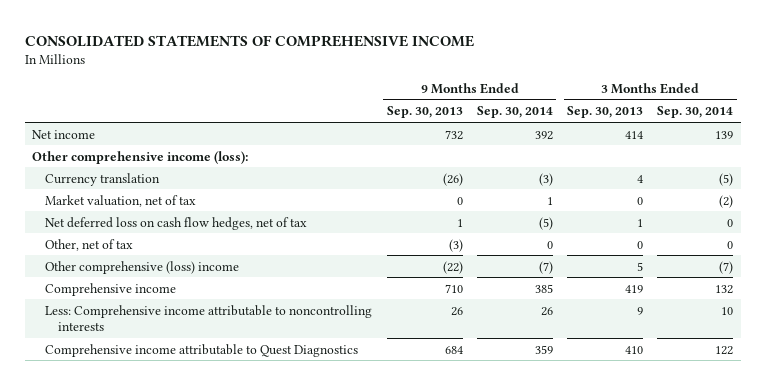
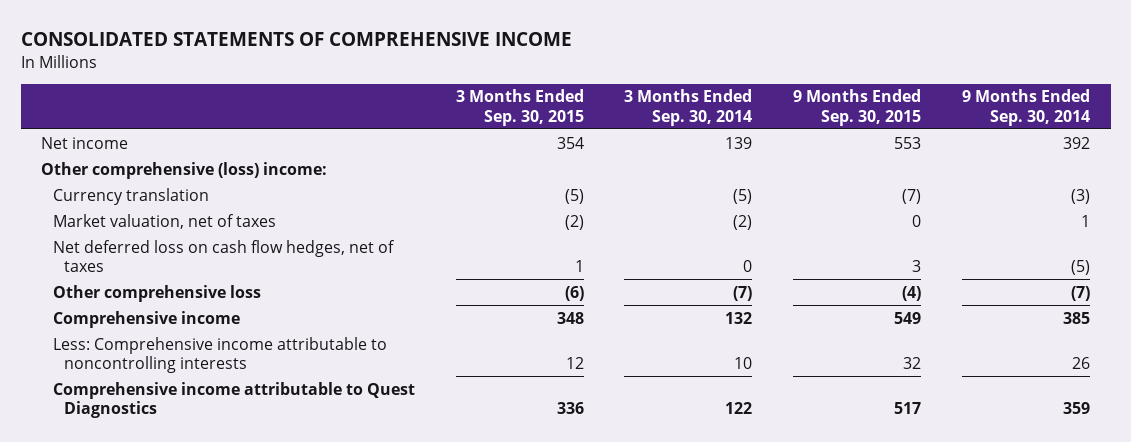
- | 9 Months Ended Sep. 30, 2013 | 9 Months Ended Sep. 30, 2014 | 3 Months Ended Sep. 30, 2013 | 3 Months Ended Sep. 30, 2014
+ | 3 Months Ended Sep. 30, 2015 | 3 Months Ended Sep. 30, 2014 | 9 Months Ended Sep. 30, 2015 | 9 Months Ended Sep. 30, 2014
- Other comprehensive income (loss):
+ Other comprehensive (loss) income:
- Market valuation, net of tax | 0 | 1 | 0 | (2)
- Net deferred loss on cash flow hedges, net of tax | 1 | (5) | 1 | 0
- Other, net of tax | (3) | 0 | 0 | 0
- Other comprehensive (loss) income | (22) | (7) | 5 | (7)
+ Market valuation, net of taxes | (2) | (2) | 0 | 1
+ Net deferred loss on cash flow hedges, net of taxes | 1 | 0 | 3 | (5)
+ Other comprehensive loss | (6) | (7) | (4) | (7)

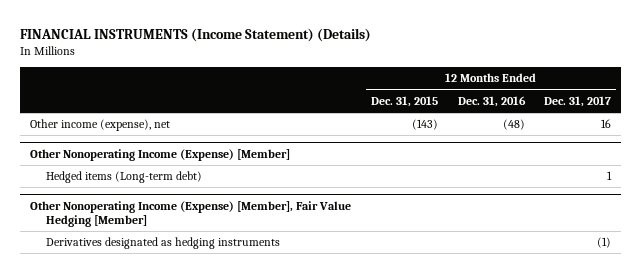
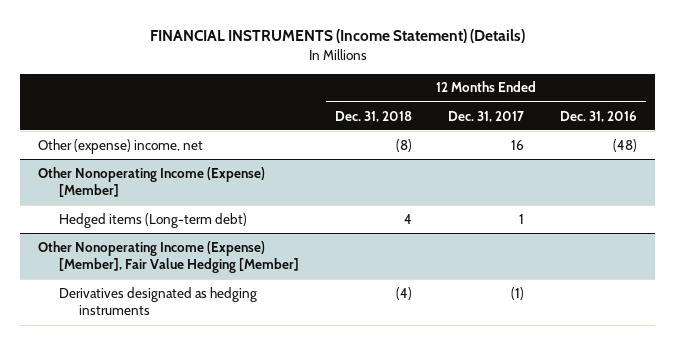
- | 12 Months Ended Dec. 31, 2015 | 12 Months Ended Dec. 31, 2016 | 12 Months Ended Dec. 31, 2017
+ | 12 Months Ended Dec. 31, 2018 | 12 Months Ended Dec. 31, 2017 | 12 Months Ended Dec. 31, 2016
- Other income (expense), net | (143) | (48) | 16
+ Other (expense) income, net | (8) | 16 | (48)

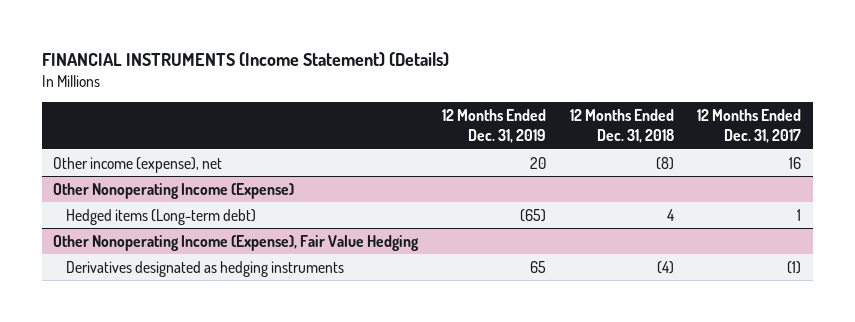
- | 12 Months Ended Dec. 31, 2018 | 12 Months Ended Dec. 31, 2017 | 12 Months Ended Dec. 31, 2016
+ | 12 Months Ended Dec. 31, 2019 | 12 Months Ended Dec. 31, 2018 | 12 Months Ended Dec. 31, 2017
- Other (expense) income, net | (8) | 16 | (48)
- Other Nonoperating Income (Expense) [Member]
+ Other income (expense), net | 20 | (8) | 16
+ Other Nonoperating Income (Expense)
- Other Nonoperating Income (Expense) [Member], Fair Value Hedging [Member]
+ Other Nonoperating Income (Expense), Fair Value Hedging

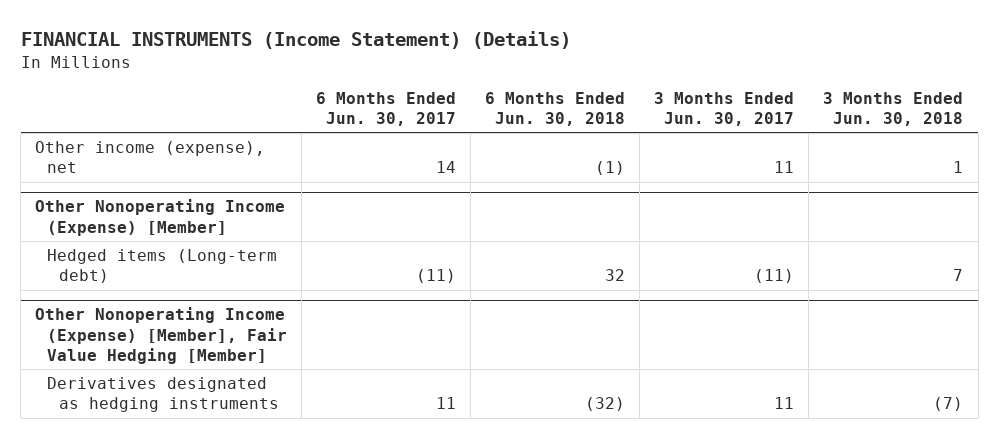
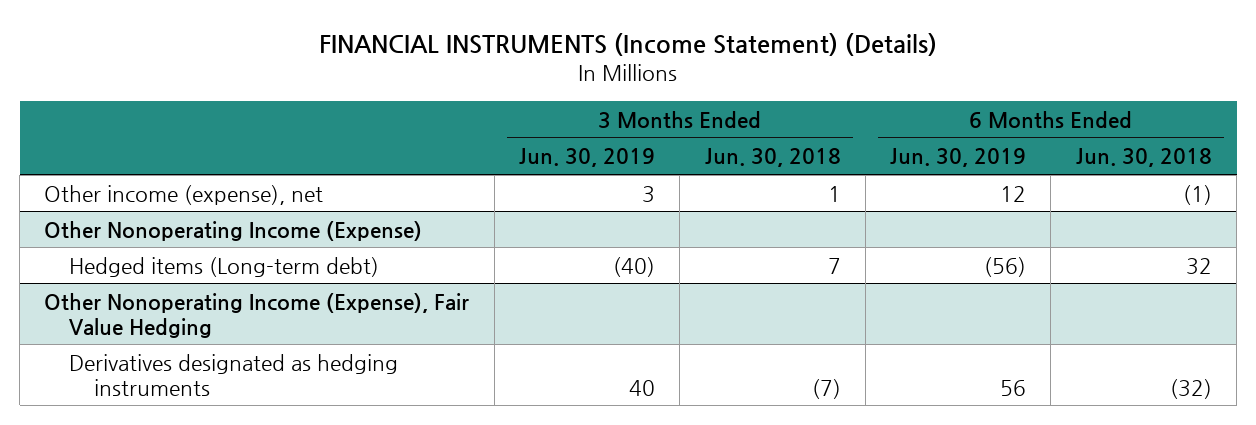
- | 6 Months Ended Jun. 30, 2017 | 6 Months Ended Jun. 30, 2018 | 3 Months Ended Jun. 30, 2017 | 3 Months Ended Jun. 30, 2018
+ | 3 Months Ended Jun. 30, 2019 | 3 Months Ended Jun. 30, 2018 | 6 Months Ended Jun. 30, 2019 | 6 Months Ended Jun. 30, 2018
- Other Nonoperating Income (Expense) [Member]
+ Other Nonoperating Income (Expense)
- Other Nonoperating Income (Expense) [Member], Fair Value Hedging [Member]
+ Other Nonoperating Income (Expense), Fair Value Hedging

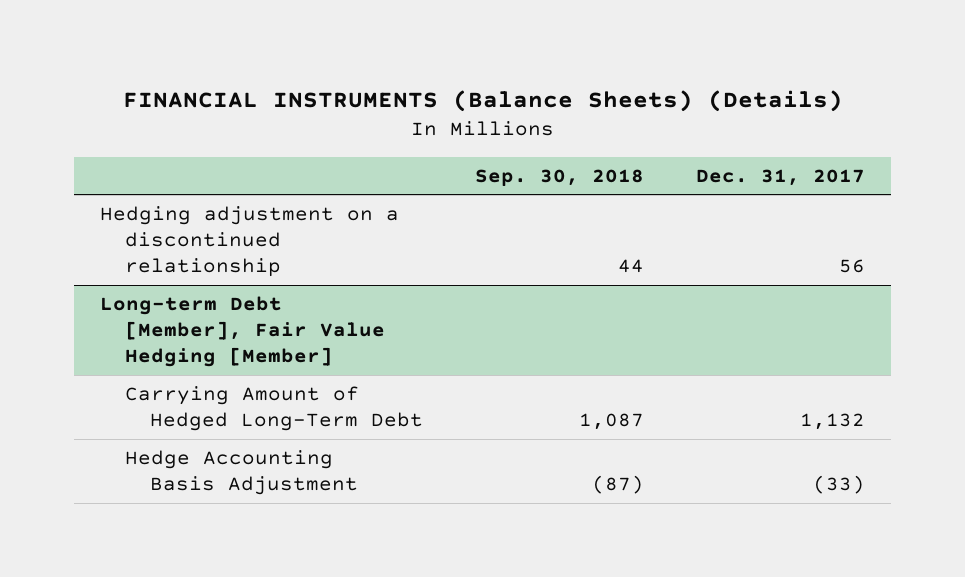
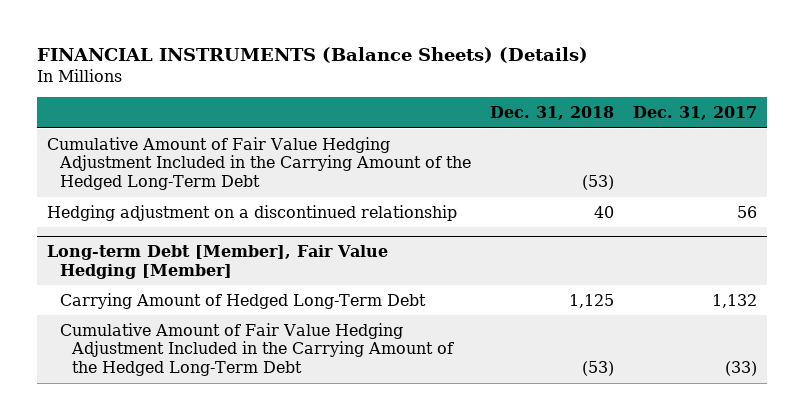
- | Sep. 30, 2018 | Dec. 31, 2017
+ | Dec. 31, 2018 | Dec. 31, 2017
+ Cumulative Amount of Fair Value Hedging Adjustment Included in the Carrying Amount of the Hedged Long-Term Debt | (53) |
@ Long-term Debt [Member], Fair Value Hedging [Member]
- Hedge Accounting Basis Adjustment | (87) | (33)
+ Cumulative Amount of Fair Value Hedging Adjustment Included in the Carrying Amount of the Hedged Long-Term Debt | (53) | (33)

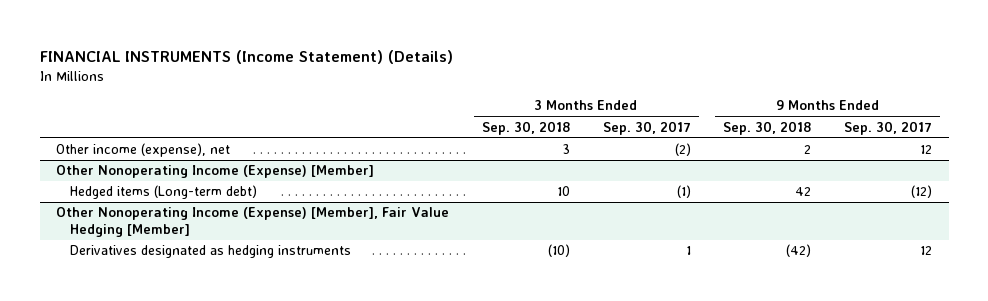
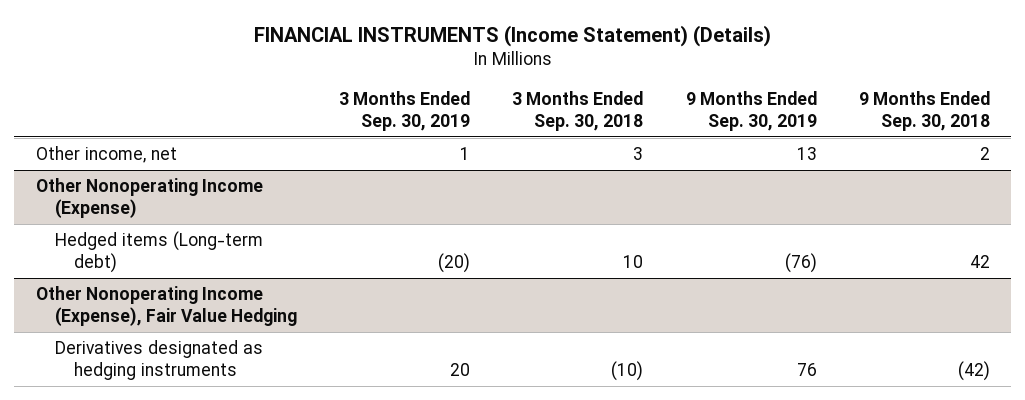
- | 3 Months Ended Sep. 30, 2018 | 3 Months Ended Sep. 30, 2017 | 9 Months Ended Sep. 30, 2018 | 9 Months Ended Sep. 30, 2017
+ | 3 Months Ended Sep. 30, 2019 | 3 Months Ended Sep. 30, 2018 | 9 Months Ended Sep. 30, 2019 | 9 Months Ended Sep. 30, 2018
- Other income (expense), net | 3 | (2) | 2 | 12
- Other Nonoperating Income (Expense) [Member]
+ Other income, net | 1 | 3 | 13 | 2
+ Other Nonoperating Income (Expense)
- Other Nonoperating Income (Expense) [Member], Fair Value Hedging [Member]
+ Other Nonoperating Income (Expense), Fair Value Hedging

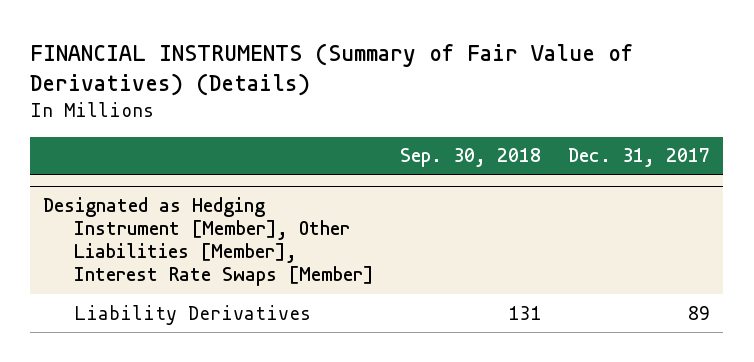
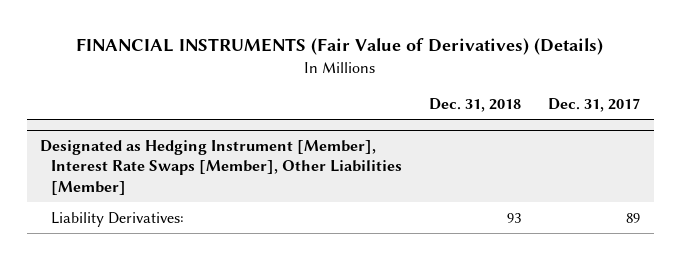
- FINANCIAL INSTRUMENTS (Summary of Fair Value of Derivatives) (Details)
+ FINANCIAL INSTRUMENTS (Fair Value of Derivatives) (Details)
- | Sep. 30, 2018 | Dec. 31, 2017
+ | Dec. 31, 2018 | Dec. 31, 2017
- Designated as Hedging Instrument [Member], Other Liabilities [Member], Interest Rate Swaps [Member]
- Liability Derivatives | 131 | 89
+ Designated as Hedging Instrument [Member], Interest Rate Swaps [Member], Other Liabilities [Member]
+ Liability Derivatives: | 93 | 89

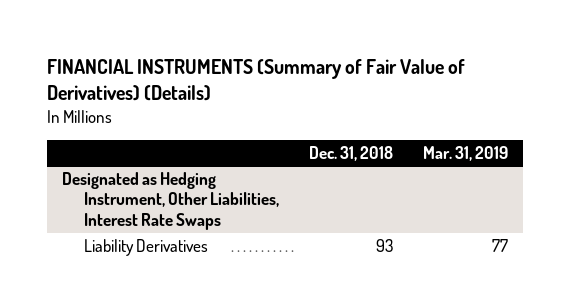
- FINANCIAL INSTRUMENTS (Fair Value of Derivatives) (Details)
+ FINANCIAL INSTRUMENTS (Summary of Fair Value of Derivatives) (Details)
- | Dec. 31, 2018 | Dec. 31, 2017
+ | Dec. 31, 2018 | Mar. 31, 2019
- Designated as Hedging Instrument [Member], Interest Rate Swaps [Member], Other Liabilities [Member]
- Liability Derivatives: | 93 | 89
+ Designated as Hedging Instrument, Other Liabilities, Interest Rate Swaps
+ Liability Derivatives | 93 | 77

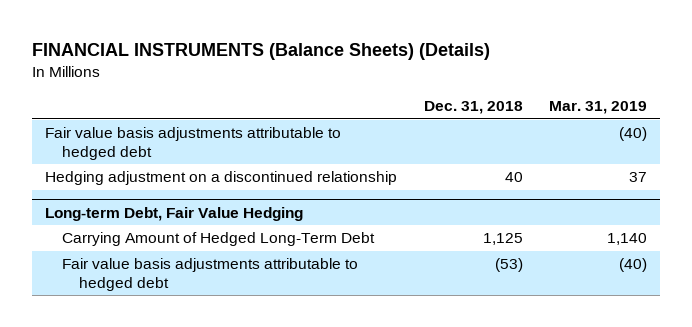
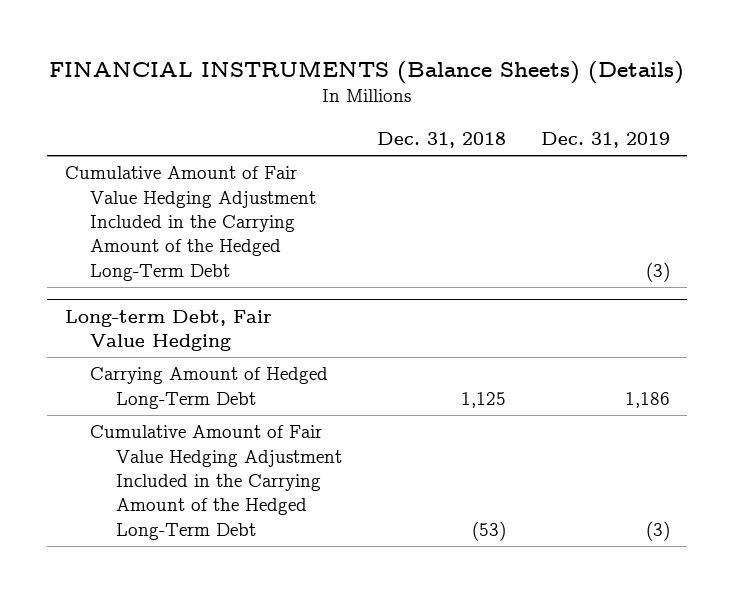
- | Dec. 31, 2018 | Mar. 31, 2019
+ | Dec. 31, 2018 | Dec. 31, 2019
- Fair value basis adjustments attributable to hedged debt | | (40)
- Hedging adjustment on a discontinued relationship | 40 | 37
+ Cumulative Amount of Fair Value Hedging Adjustment Included in the Carrying Amount of the Hedged Long-Term Debt | | (3)
@ Long-term Debt, Fair Value Hedging
- Fair value basis adjustments attributable to hedged debt | (53) | (40)
+ Cumulative Amount of Fair Value Hedging Adjustment Included in the Carrying Amount of the Hedged Long-Term Debt | (53) | (3)

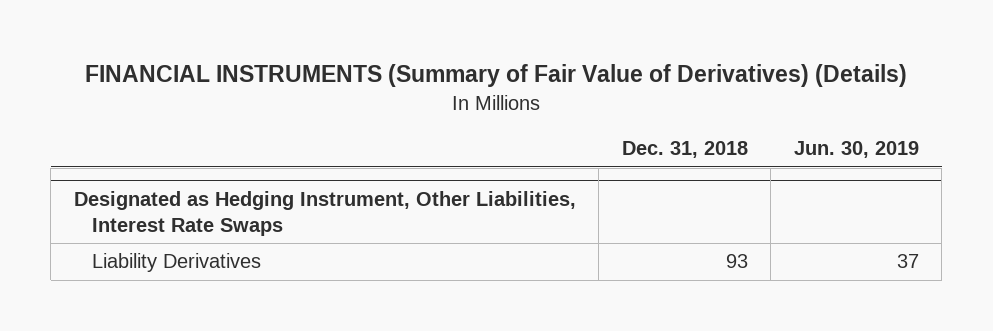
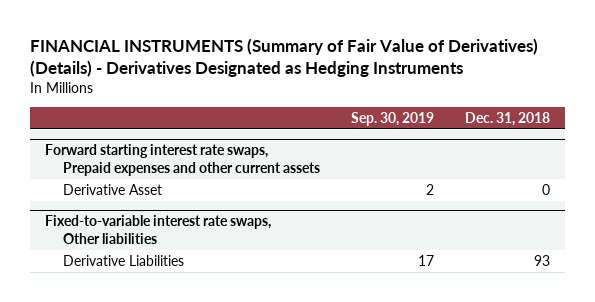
- FINANCIAL INSTRUMENTS (Summary of Fair Value of Derivatives) (Details)
+ FINANCIAL INSTRUMENTS (Summary of Fair Value of Derivatives) (Details) - Derivatives Designated as Hedging Instruments
- | Dec. 31, 2018 | Jun. 30, 2019
+ | Sep. 30, 2019 | Dec. 31, 2018
- Designated as Hedging Instrument, Other Liabilities, Interest Rate Swaps
- Liability Derivatives | 93 | 37
+ Forward starting interest rate swaps, Prepaid expenses and other current assets
+ Derivative Asset | 2 | 0
+ Fixed-to-variable interest rate swaps, Other liabilities
+ Derivative Liabilities | 17 | 93

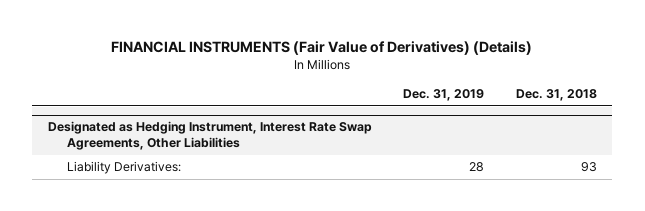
- FINANCIAL INSTRUMENTS (Summary of Fair Value of Derivatives) (Details) - Derivatives Designated as Hedging Instruments
+ FINANCIAL INSTRUMENTS (Fair Value of Derivatives) (Details)
- | Sep. 30, 2019 | Dec. 31, 2018
+ | Dec. 31, 2019 | Dec. 31, 2018
- Forward starting interest rate swaps, Prepaid expenses and other current assets
- Derivative Asset | 2 | 0
- Fixed-to-variable interest rate swaps, Other liabilities
- Derivative Liabilities | 17 | 93
+ Designated as Hedging Instrument, Interest Rate Swap Agreements, Other Liabilities
+ Liability Derivatives: | 28 | 93

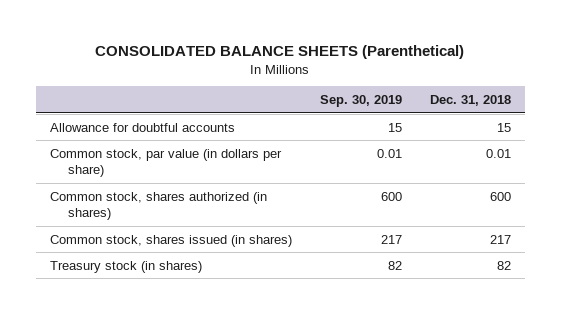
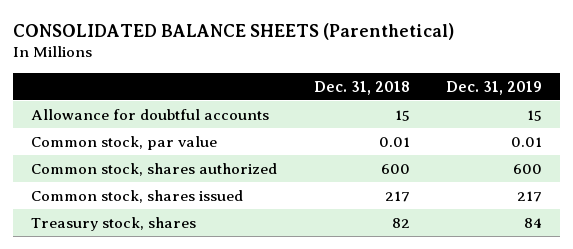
- | Sep. 30, 2019 | Dec. 31, 2018
+ | Dec. 31, 2018 | Dec. 31, 2019
- Common stock, par value (in dollars per share) | 0.01 | 0.01
- Common stock, shares authorized (in shares) | 600 | 600
- Common stock, shares issued (in shares) | 217 | 217
- Treasury stock (in shares) | 82 | 82
+ Common stock, par value | 0.01 | 0.01
+ Common stock, shares authorized | 600 | 600
+ Common stock, shares issued | 217 | 217
+ Treasury stock, shares | 82 | 84

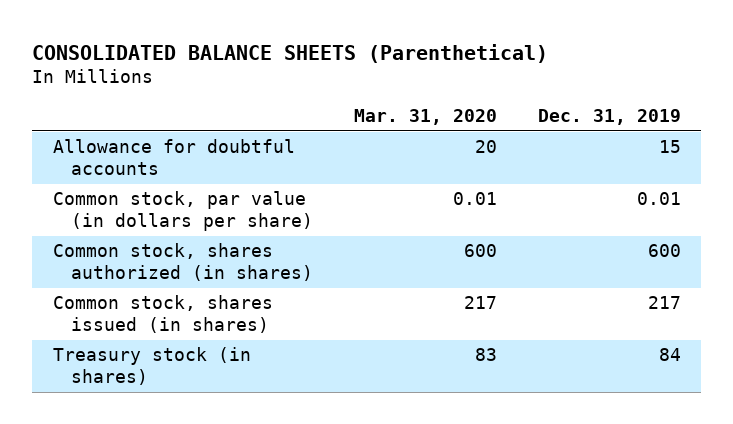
- | Dec. 31, 2018 | Dec. 31, 2019
+ | Mar. 31, 2020 | Dec. 31, 2019
- Common stock, par value | 0.01 | 0.01
- Common stock, shares authorized | 600 | 600
- Common stock, shares issued | 217 | 217
- Treasury stock, shares | 82 | 84
+ Common stock, par value (in dollars per share) | 0.01 | 0.01
+ Common stock, shares authorized (in shares) | 600 | 600
+ Common stock, shares issued (in shares) | 217 | 217
+ Treasury stock (in shares) | 83 | 84

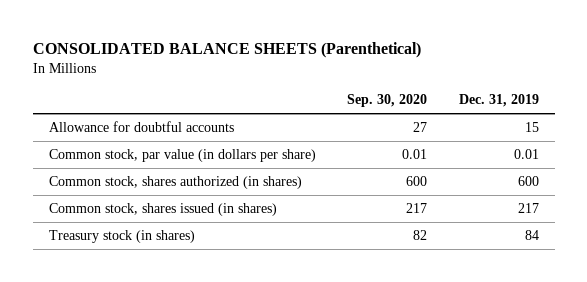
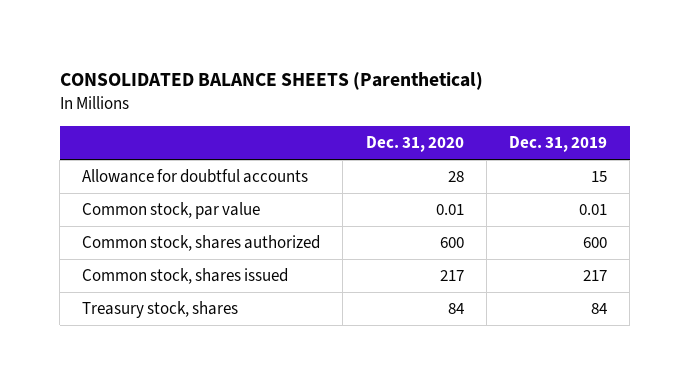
- | Sep. 30, 2020 | Dec. 31, 2019
+ | Dec. 31, 2020 | Dec. 31, 2019
- Common stock, par value (in dollars per share) | 0.01 | 0.01
- Common stock, shares authorized (in shares) | 600 | 600
- Common stock, shares issued (in shares) | 217 | 217
- Treasury stock (in shares) | 82 | 84
+ Common stock, par value | 0.01 | 0.01
+ Common stock, shares authorized | 600 | 600
+ Common stock, shares issued | 217 | 217
+ Treasury stock, shares | 84 | 84

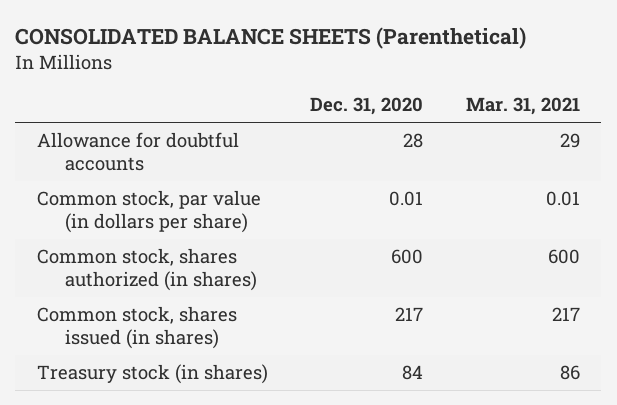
- | Dec. 31, 2020 | Dec. 31, 2019
+ | Dec. 31, 2020 | Mar. 31, 2021
- Common stock, par value | 0.01 | 0.01
- Common stock, shares authorized | 600 | 600
- Common stock, shares issued | 217 | 217
- Treasury stock, shares | 84 | 84
+ Common stock, par value (in dollars per share) | 0.01 | 0.01
+ Common stock, shares authorized (in shares) | 600 | 600
+ Common stock, shares issued (in shares) | 217 | 217
+ Treasury stock (in shares) | 84 | 86

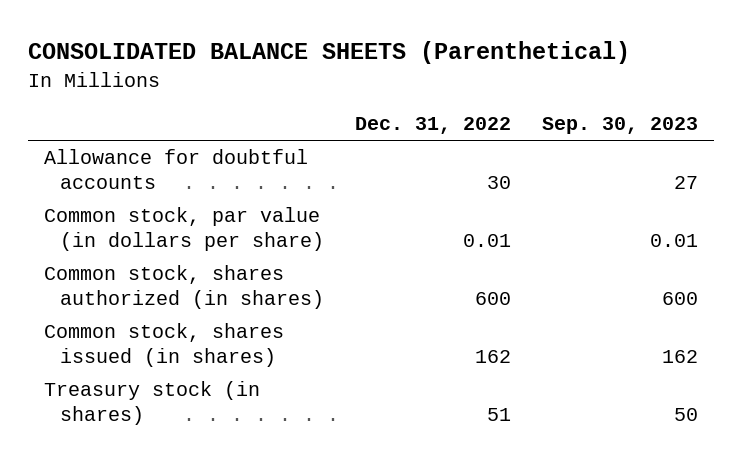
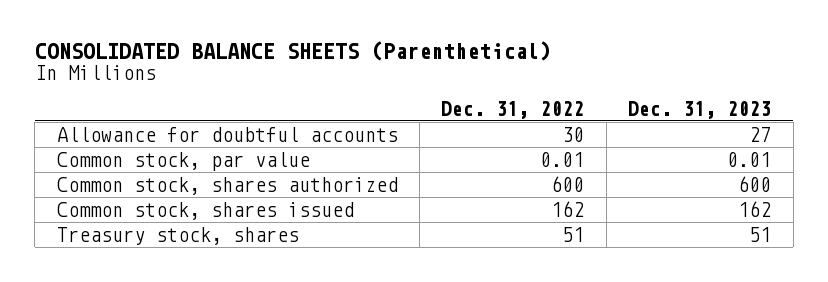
- | Dec. 31, 2022 | Sep. 30, 2023
+ | Dec. 31, 2022 | Dec. 31, 2023
- Common stock, par value (in dollars per share) | 0.01 | 0.01
- Common stock, shares authorized (in shares) | 600 | 600
- Common stock, shares issued (in shares) | 162 | 162
- Treasury stock (in shares) | 51 | 50
+ Common stock, par value | 0.01 | 0.01
+ Common stock, shares authorized | 600 | 600
+ Common stock, shares issued | 162 | 162
+ Treasury stock, shares | 51 | 51

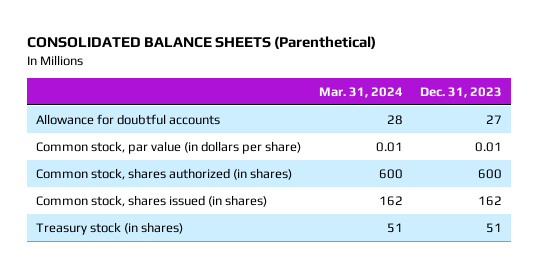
- | Dec. 31, 2022 | Dec. 31, 2023
+ | Mar. 31, 2024 | Dec. 31, 2023
- Common stock, par value | 0.01 | 0.01
- Common stock, shares authorized | 600 | 600
- Common stock, shares issued | 162 | 162
- Treasury stock, shares | 51 | 51
+ Common stock, par value (in dollars per share) | 0.01 | 0.01
+ Common stock, shares authorized (in shares) | 600 | 600
+ Common stock, shares issued (in shares) | 162 | 162
+ Treasury stock (in shares) | 51 | 51

